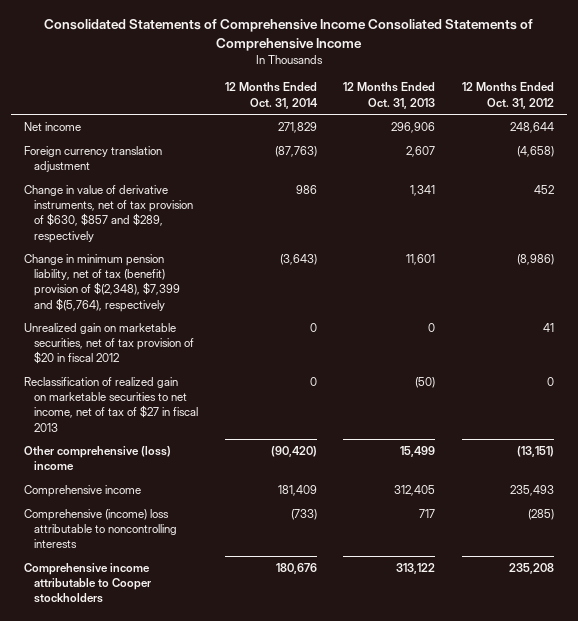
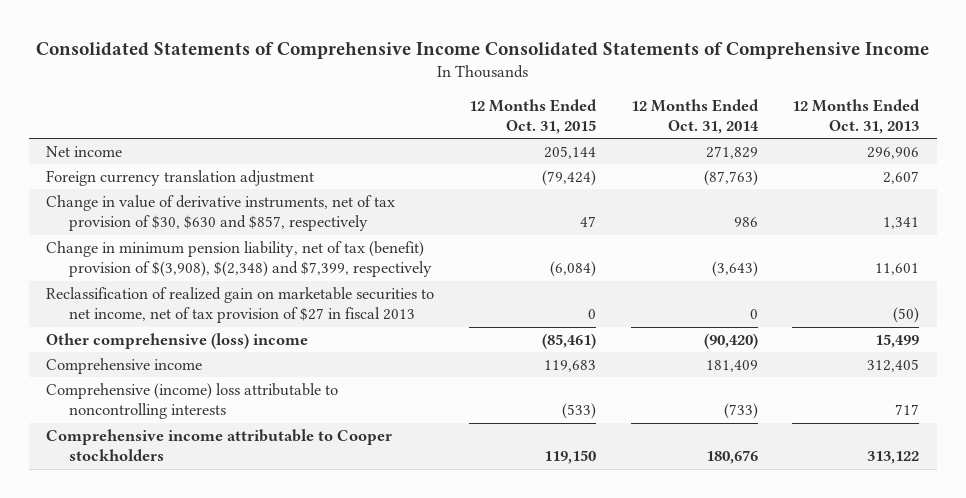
- Consolidated Statements of Comprehensive Income Consoliated Statements of Comprehensive Income
+ Consolidated Statements of Comprehensive Income Consolidated Statements of Comprehensive Income
- | 12 Months Ended Oct. 31, 2014 | 12 Months Ended Oct. 31, 2013 | 12 Months Ended Oct. 31, 2012
+ | 12 Months Ended Oct. 31, 2015 | 12 Months Ended Oct. 31, 2014 | 12 Months Ended Oct. 31, 2013
- Change in value of derivative instruments, net of tax provision of $630, $857 and $289, respectively | 986 | 1,341 | 452
- Change in minimum pension liability, net of tax (benefit) provision of $(2,348), $7,399 and $(5,764), respectively | (3,643) | 11,601 | (8,986)
- Unrealized gain on marketable securities, net of tax provision of $20 in fiscal 2012 | 0 | 0 | 41
- Reclassification of realized gain on marketable securities to net income, net of tax of $27 in fiscal 2013 | 0 | (50) | 0
+ Change in value of derivative instruments, net of tax provision of $30, $630 and $857, respectively | 47 | 986 | 1,341
+ Change in minimum pension liability, net of tax (benefit) provision of $(3,908), $(2,348) and $7,399, respectively | (6,084) | (3,643) | 11,601
+ Reclassification of realized gain on marketable securities to net income, net of tax provision of $27 in fiscal 2013 | 0 | 0 | (50)

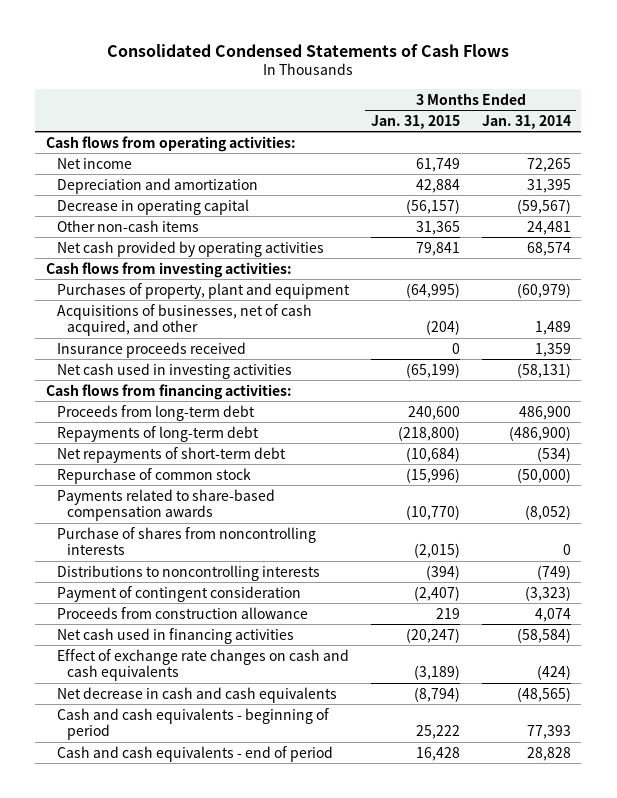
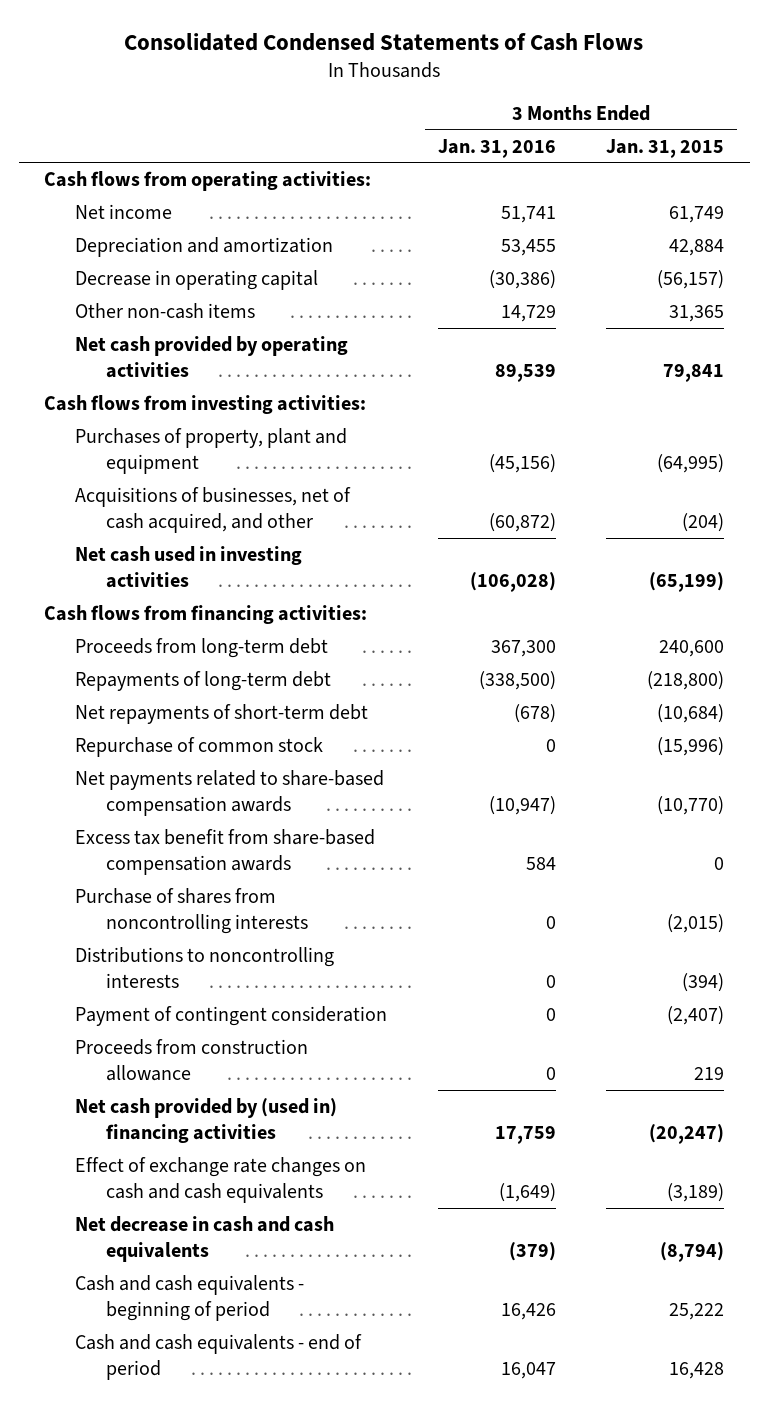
- | 3 Months Ended Jan. 31, 2015 | 3 Months Ended Jan. 31, 2014
+ | 3 Months Ended Jan. 31, 2016 | 3 Months Ended Jan. 31, 2015
- Insurance proceeds received | 0 | 1,359
- Payments related to share-based compensation awards | (10,770) | (8,052)
+ Net payments related to share-based compensation awards | (10,947) | (10,770)
+ Excess tax benefit from share-based compensation awards | 584 | 0
- Net cash used in financing activities | (20,247) | (58,584)
+ Net cash provided by (used in) financing activities | 17,759 | (20,247)

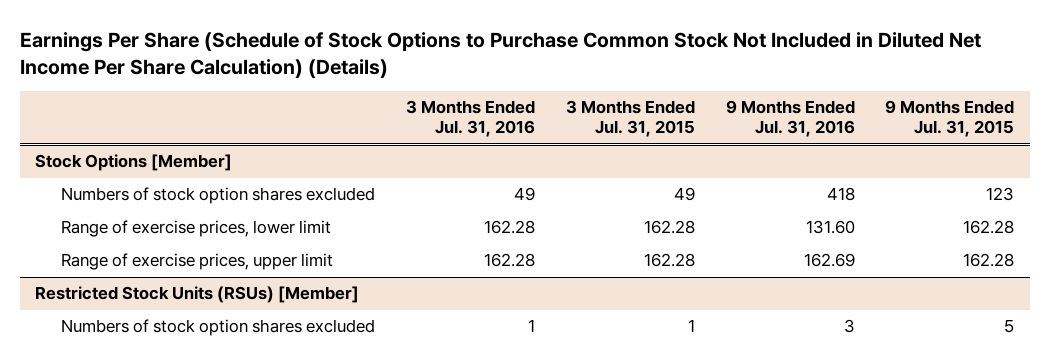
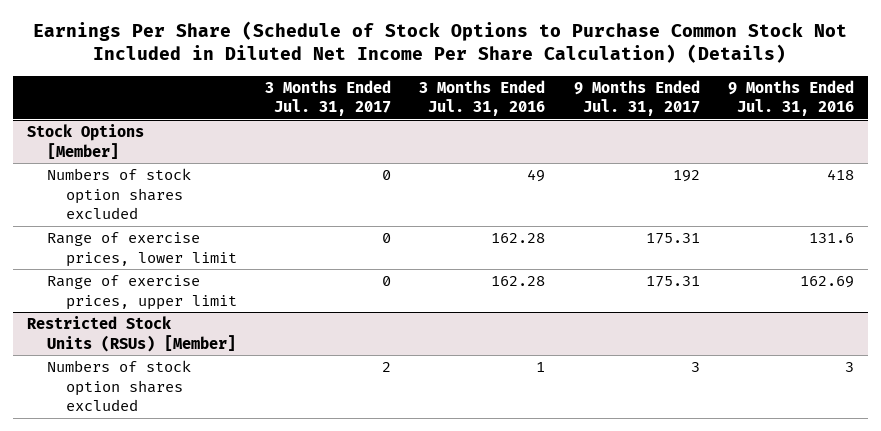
- | 3 Months Ended Jul. 31, 2016 | 3 Months Ended Jul. 31, 2015 | 9 Months Ended Jul. 31, 2016 | 9 Months Ended Jul. 31, 2015
+ | 3 Months Ended Jul. 31, 2017 | 3 Months Ended Jul. 31, 2016 | 9 Months Ended Jul. 31, 2017 | 9 Months Ended Jul. 31, 2016
@ Stock Options [Member]
- Range of exercise prices, lower limit | 162.28 | 162.28 | 131.60 | 162.28
+ Range of exercise prices, lower limit | 0 | 162.28 | 175.31 | 131.6

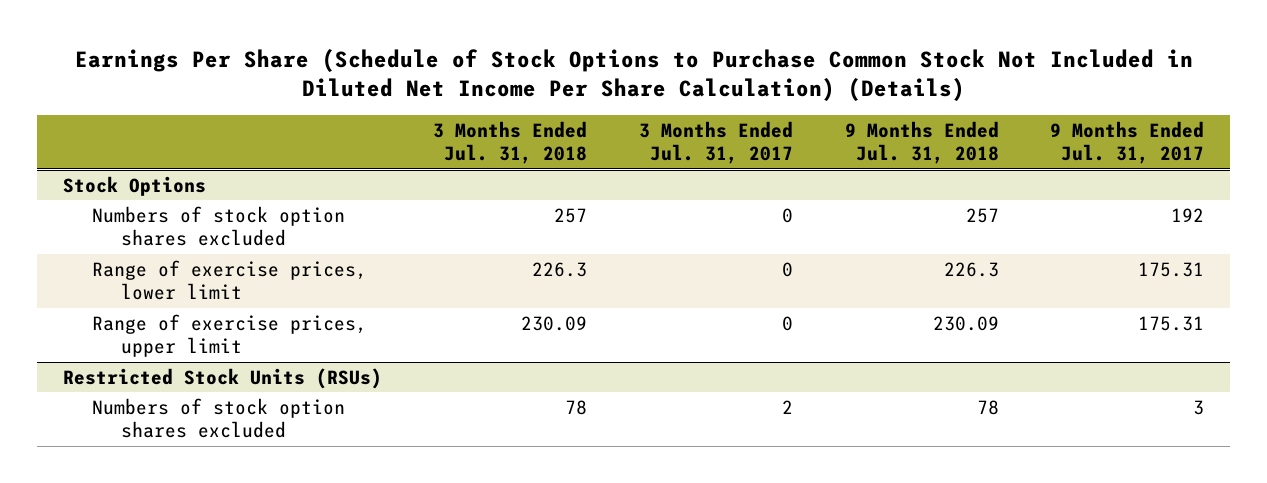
- | 3 Months Ended Jul. 31, 2017 | 3 Months Ended Jul. 31, 2016 | 9 Months Ended Jul. 31, 2017 | 9 Months Ended Jul. 31, 2016
+ | 3 Months Ended Jul. 31, 2018 | 3 Months Ended Jul. 31, 2017 | 9 Months Ended Jul. 31, 2018 | 9 Months Ended Jul. 31, 2017
- Stock Options [Member]
+ Stock Options
- Restricted Stock Units (RSUs) [Member]
+ Restricted Stock Units (RSUs)

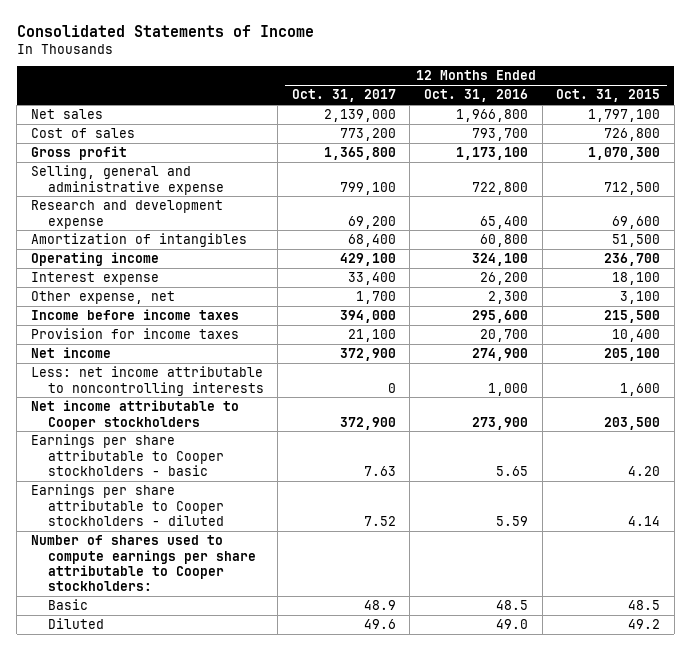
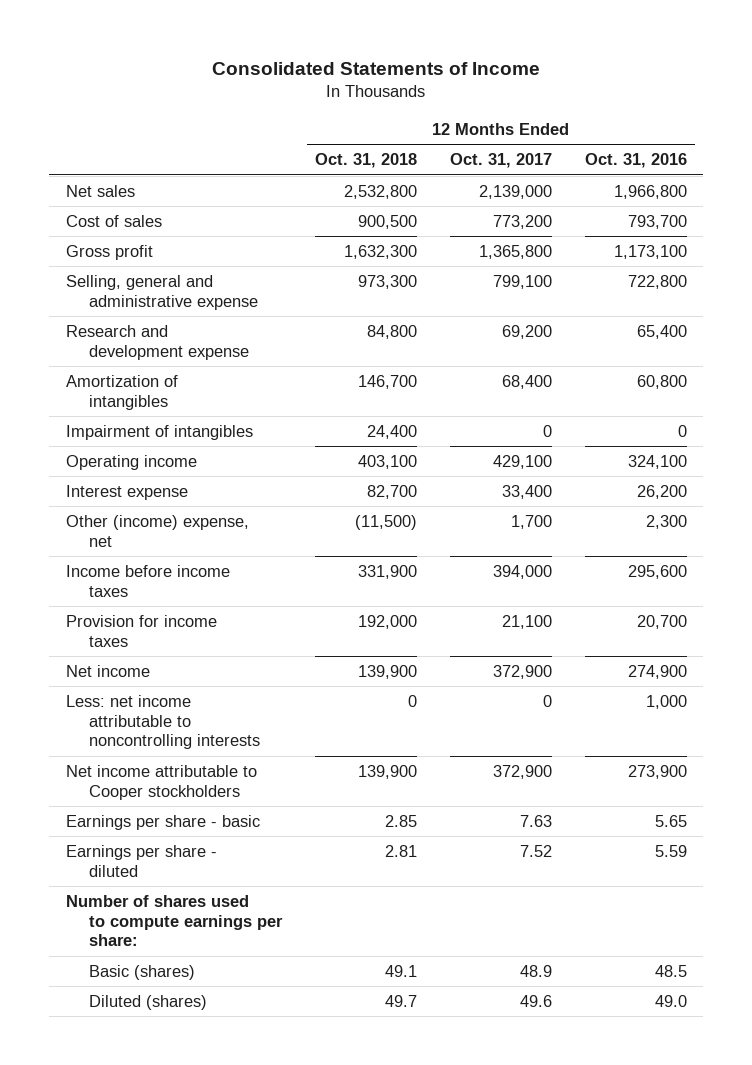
- | 12 Months Ended Oct. 31, 2017 | 12 Months Ended Oct. 31, 2016 | 12 Months Ended Oct. 31, 2015
+ | 12 Months Ended Oct. 31, 2018 | 12 Months Ended Oct. 31, 2017 | 12 Months Ended Oct. 31, 2016
+ Impairment of intangibles | 24,400 | 0 | 0
- Other expense, net | 1,700 | 2,300 | 3,100
+ Other (income) expense, net | (11,500) | 1,700 | 2,300
- Earnings per share attributable to Cooper stockholders - basic | 7.63 | 5.65 | 4.20
- Earnings per share attributable to Cooper stockholders - diluted | 7.52 | 5.59 | 4.14
- Number of shares used to compute earnings per share attributable to Cooper stockholders:
- Basic | 48.9 | 48.5 | 48.5
- Diluted | 49.6 | 49.0 | 49.2
+ Earnings per share - basic | 2.85 | 7.63 | 5.65
+ Earnings per share - diluted | 2.81 | 7.52 | 5.59
+ Number of shares used to compute earnings per share:
+ Basic (shares) | 49.1 | 48.9 | 48.5
+ Diluted (shares) | 49.7 | 49.6 | 49.0

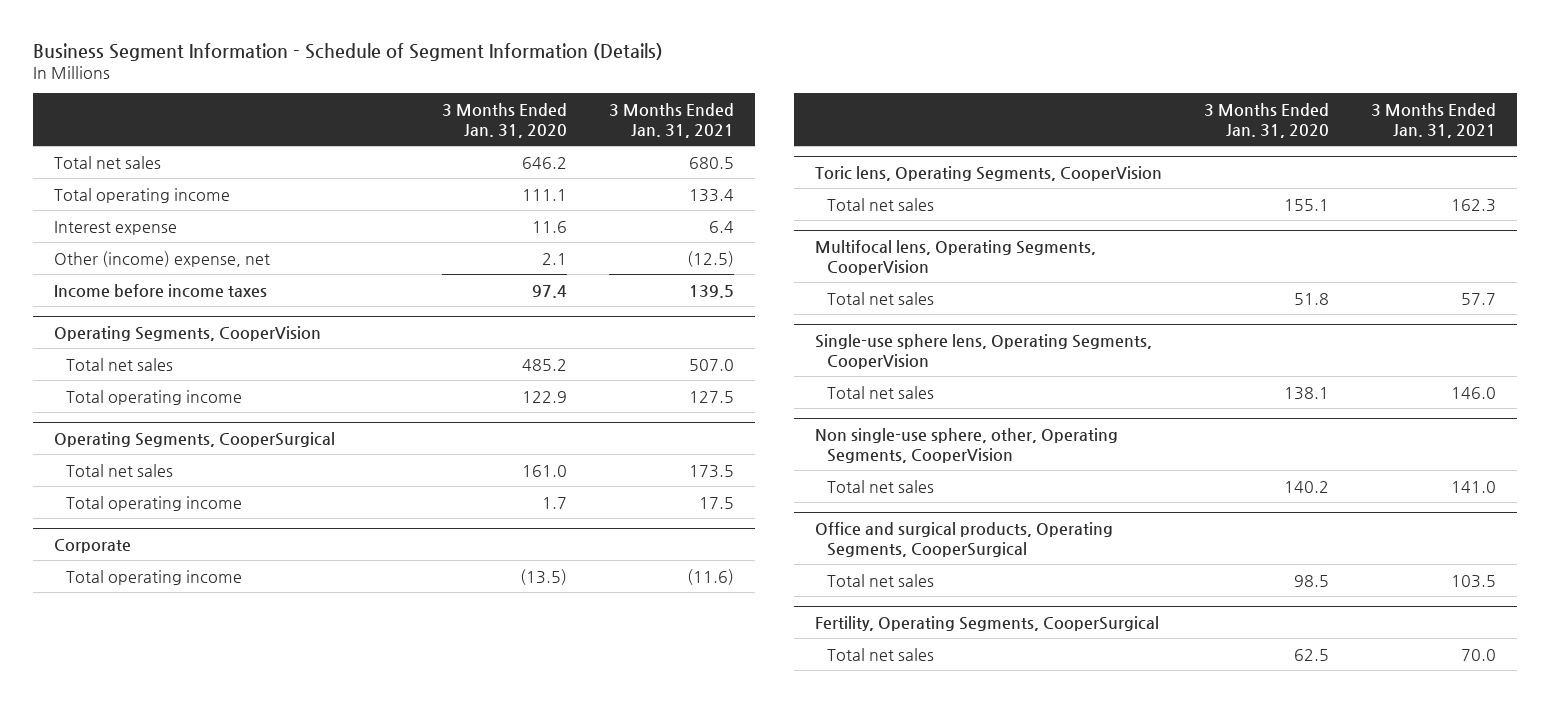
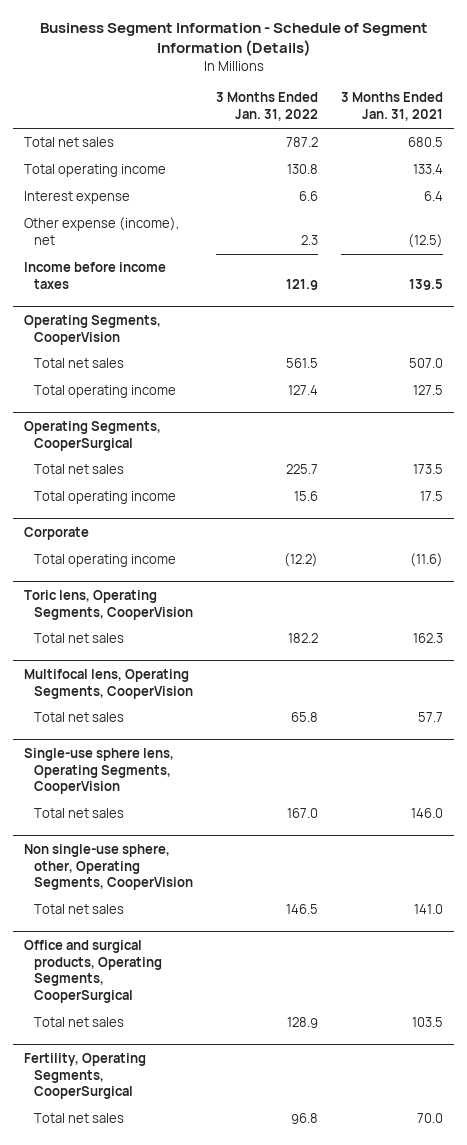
- | 3 Months Ended Jan. 31, 2020 | 3 Months Ended Jan. 31, 2021
+ | 3 Months Ended Jan. 31, 2022 | 3 Months Ended Jan. 31, 2021
- Other (income) expense, net | 2.1 | (12.5)
+ Other expense (income), net | 2.3 | (12.5)

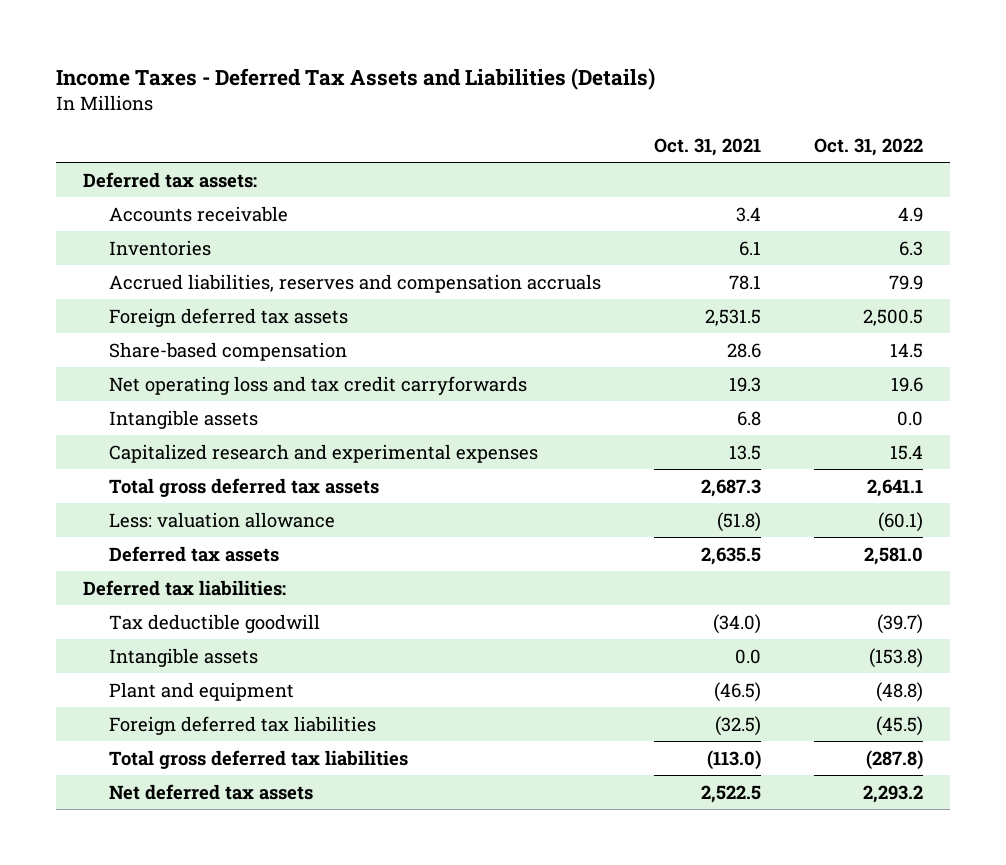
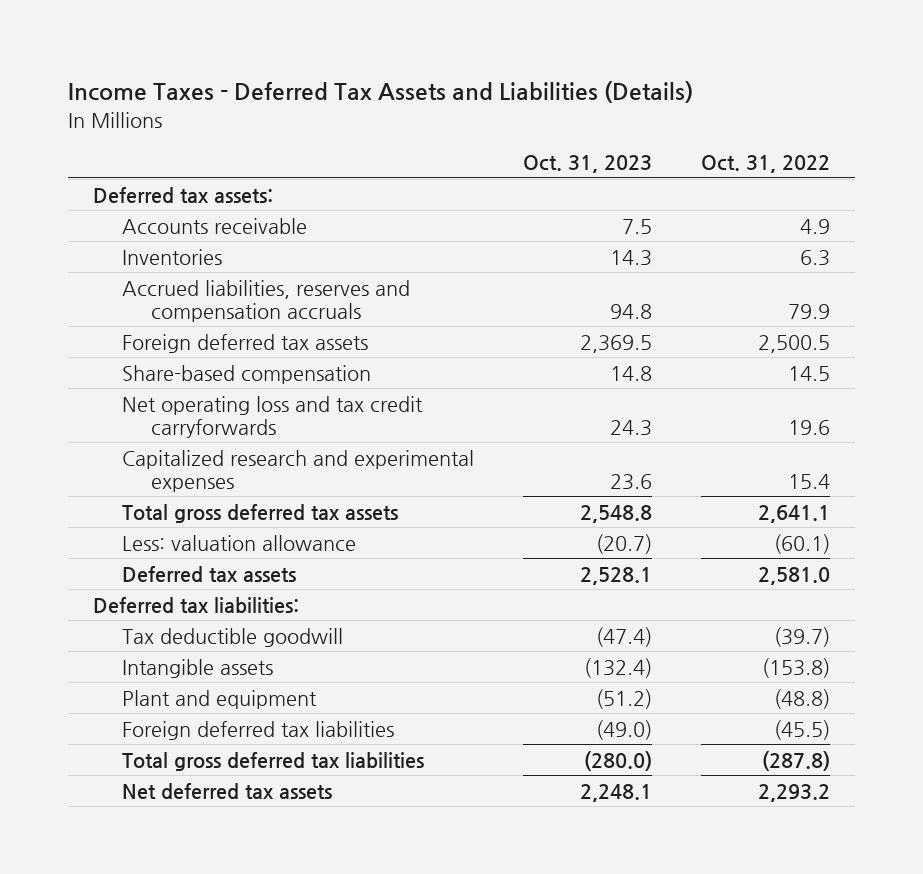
- | Oct. 31, 2021 | Oct. 31, 2022
+ | Oct. 31, 2023 | Oct. 31, 2022
- Intangible assets | 6.8 | 0.0

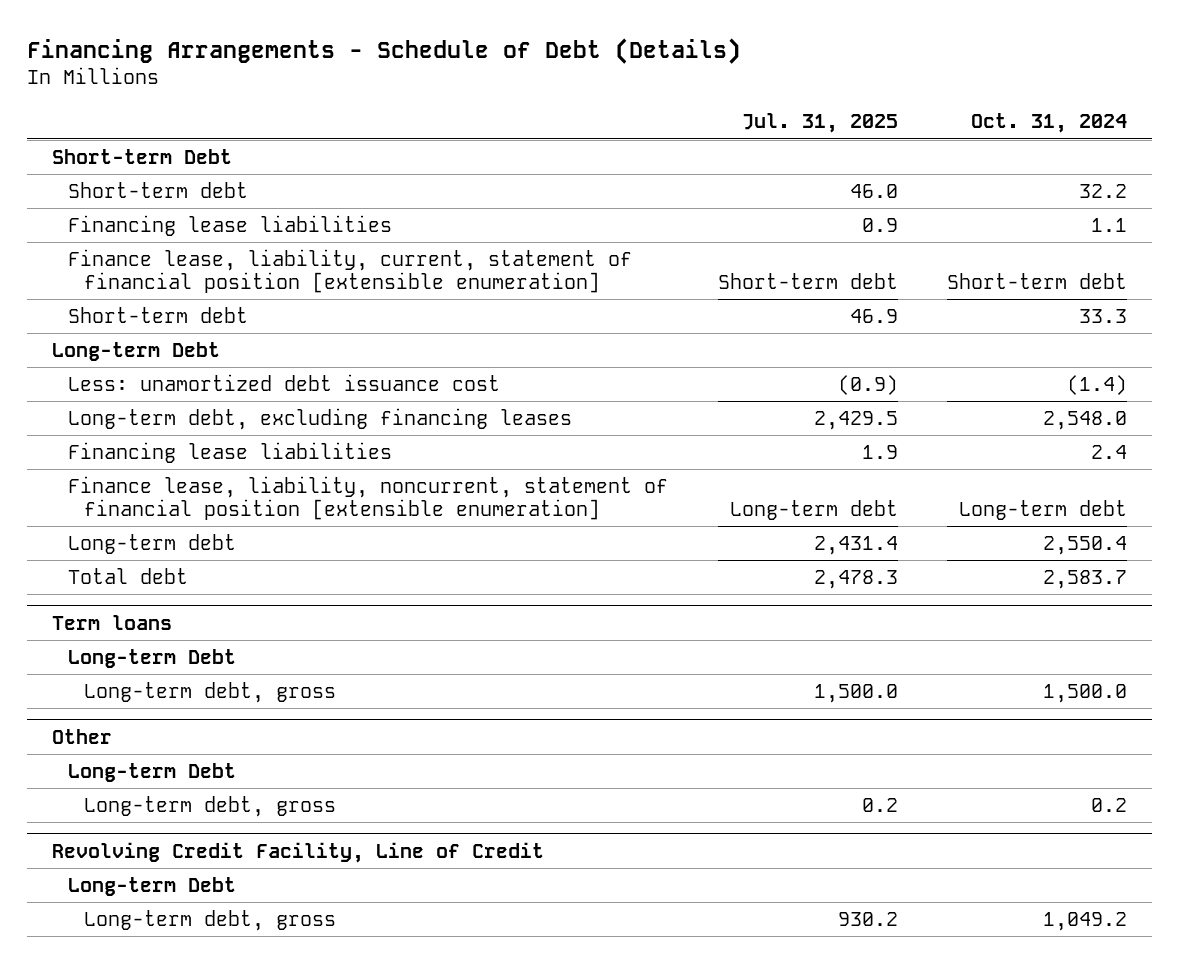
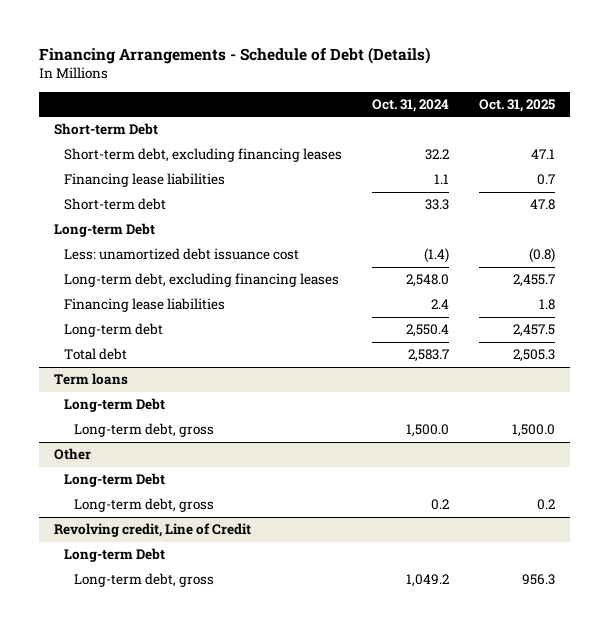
- | Jul. 31, 2025 | Oct. 31, 2024
+ | Oct. 31, 2024 | Oct. 31, 2025
- Short-term debt | 46.0 | 32.2
+ Short-term debt, excluding financing leases | 32.2 | 47.1
- Finance lease, liability, current, statement of financial position [extensible enumeration] | Short-term debt | Short-term debt
- Finance lease, liability, noncurrent, statement of financial position [extensible enumeration] | Long-term debt | Long-term debt
- Revolving Credit Facility, Line of Credit
+ Revolving credit, Line of Credit

